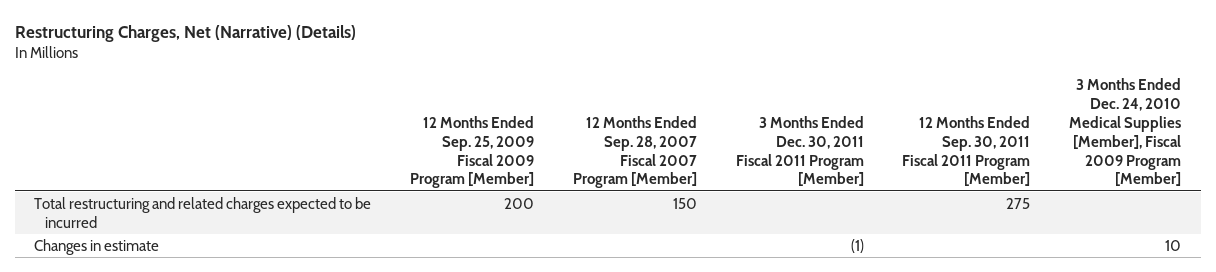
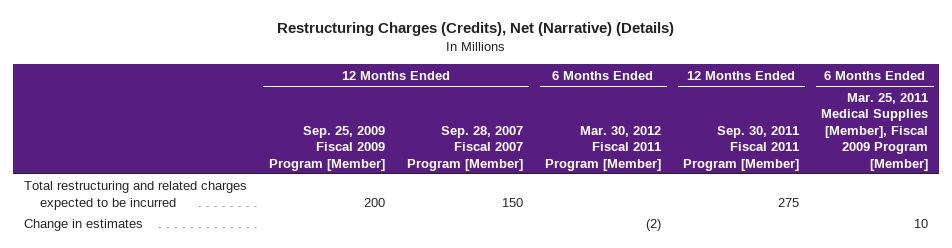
- Restructuring Charges, Net (Narrative) (Details)
+ Restructuring Charges (Credits), Net (Narrative) (Details)
- | 12 Months Ended Sep. 25, 2009 Fiscal 2009 Program [Member] | 12 Months Ended Sep. 28, 2007 Fiscal 2007 Program [Member] | 3 Months Ended Dec. 30, 2011 Fiscal 2011 Program [Member] | 12 Months Ended Sep. 30, 2011 Fiscal 2011 Program [Member] | 3 Months Ended Dec. 24, 2010 Medical Supplies [Member], Fiscal 2009 Program [Member]
+ | 12 Months Ended Sep. 25, 2009 Fiscal 2009 Program [Member] | 12 Months Ended Sep. 28, 2007 Fiscal 2007 Program [Member] | 6 Months Ended Mar. 30, 2012 Fiscal 2011 Program [Member] | 12 Months Ended Sep. 30, 2011 Fiscal 2011 Program [Member] | 6 Months Ended Mar. 25, 2011 Medical Supplies [Member], Fiscal 2009 Program [Member]
- Changes in estimate | | | (1) | | 10
+ Change in estimates | | | (2) | | 10

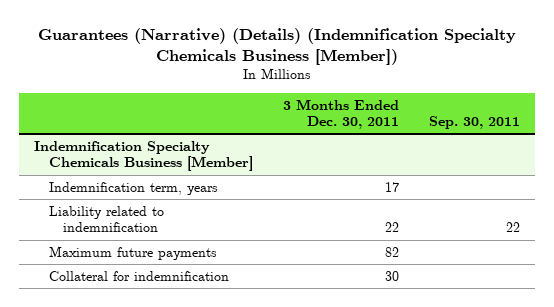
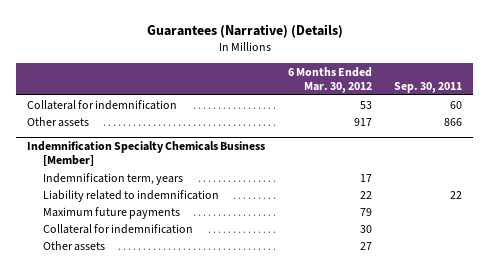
- Guarantees (Narrative) (Details) (Indemnification Specialty Chemicals Business [Member])
+ Guarantees (Narrative) (Details)
- | 3 Months Ended Dec. 30, 2011 | Sep. 30, 2011
+ | 6 Months Ended Mar. 30, 2012 | Sep. 30, 2011
+ Collateral for indemnification | 53 | 60
+ Other assets | 917 | 866
@ Indemnification Specialty Chemicals Business [Member]
+ Other assets | 27 |

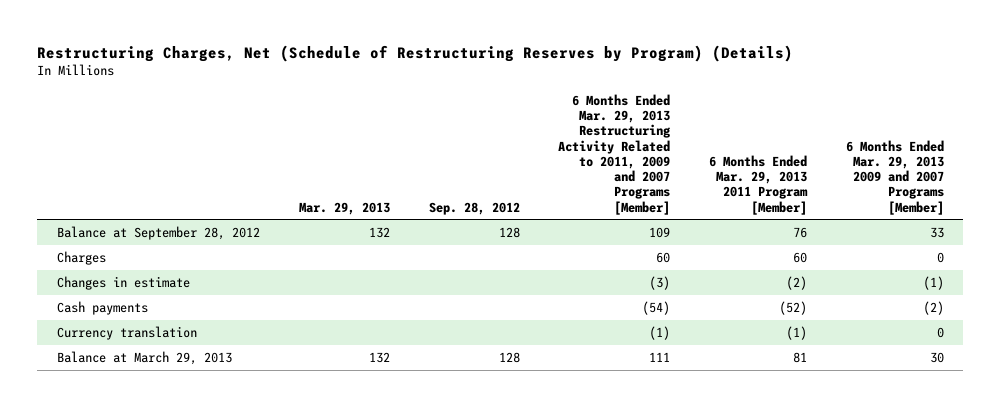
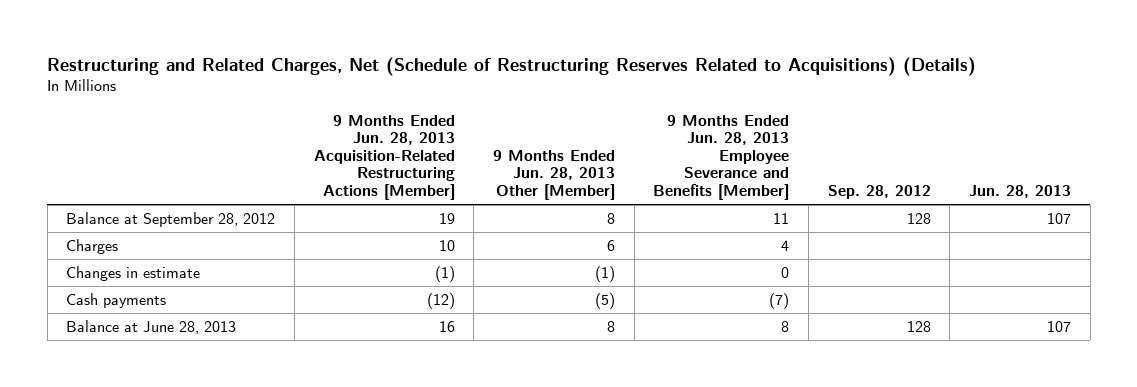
- Restructuring Charges, Net (Schedule of Restructuring Reserves by Program) (Details)
+ Restructuring and Related Charges, Net (Schedule of Restructuring Reserves Related to Acquisitions) (Details)
- | Mar. 29, 2013 | Sep. 28, 2012 | 6 Months Ended Mar. 29, 2013 Restructuring Activity Related to 2011, 2009 and 2007 Programs [Member] | 6 Months Ended Mar. 29, 2013 2011 Program [Member] | 6 Months Ended Mar. 29, 2013 2009 and 2007 Programs [Member]
+ | 9 Months Ended Jun. 28, 2013 Acquisition-Related Restructuring Actions [Member] | 9 Months Ended Jun. 28, 2013 Other [Member] | 9 Months Ended Jun. 28, 2013 Employee Severance and Benefits [Member] | Sep. 28, 2012 | Jun. 28, 2013
- Currency translation | | | (1) | (1) | 0
- Balance at March 29, 2013 | 132 | 128 | 111 | 81 | 30
+ Balance at June 28, 2013 | 16 | 8 | 8 | 128 | 107

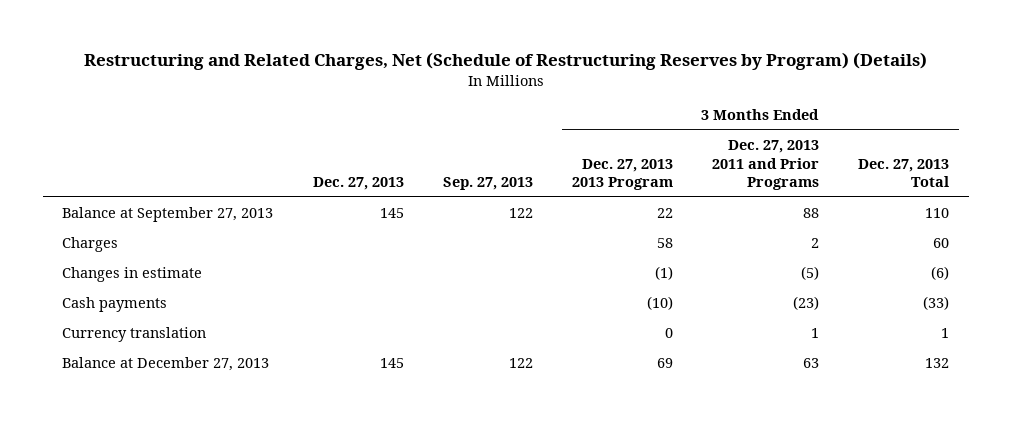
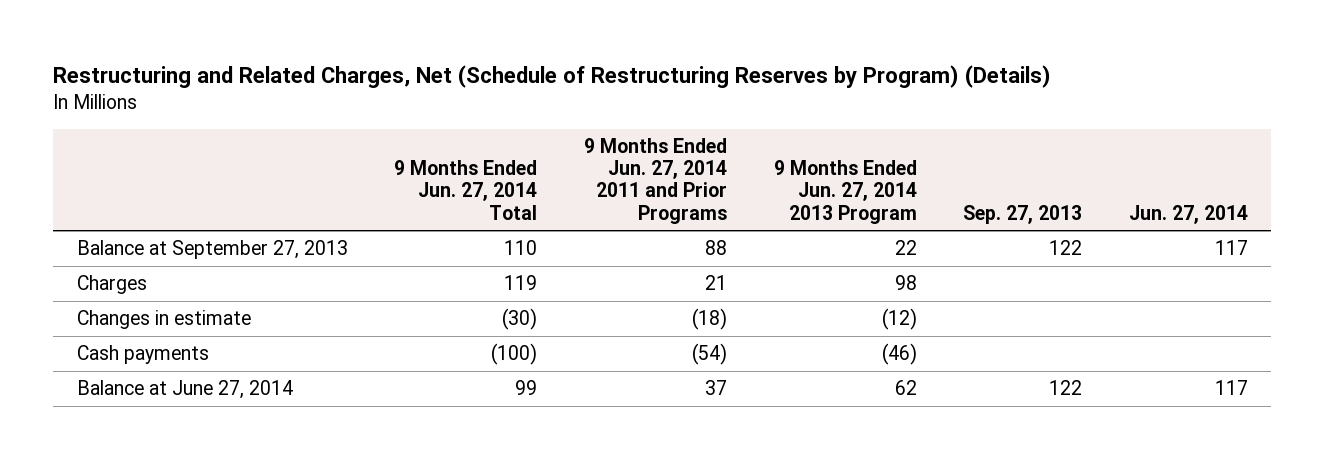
- | Dec. 27, 2013 | Sep. 27, 2013 | 3 Months Ended Dec. 27, 2013 2013 Program | 3 Months Ended Dec. 27, 2013 2011 and Prior Programs | 3 Months Ended Dec. 27, 2013 Total
+ | 9 Months Ended Jun. 27, 2014 Total | 9 Months Ended Jun. 27, 2014 2011 and Prior Programs | 9 Months Ended Jun. 27, 2014 2013 Program | Sep. 27, 2013 | Jun. 27, 2014
- Currency translation | | | 0 | 1 | 1
- Balance at December 27, 2013 | 145 | 122 | 69 | 63 | 132
+ Balance at June 27, 2014 | 99 | 37 | 62 | 122 | 117

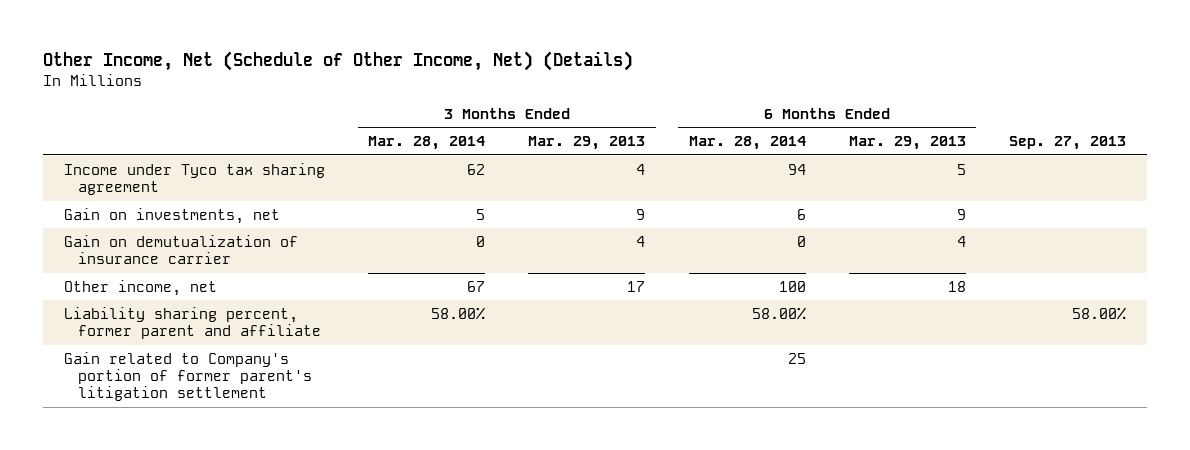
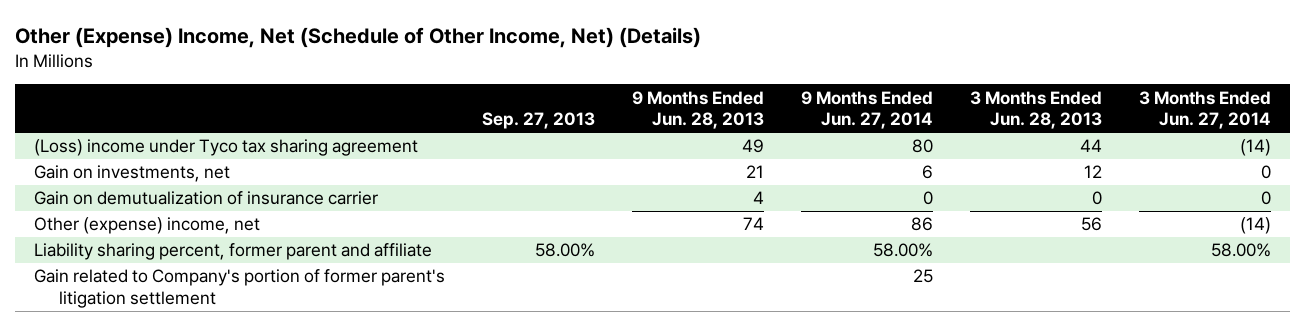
- Other Income, Net (Schedule of Other Income, Net) (Details)
+ Other (Expense) Income, Net (Schedule of Other Income, Net) (Details)
- | 3 Months Ended Mar. 28, 2014 | 3 Months Ended Mar. 29, 2013 | 6 Months Ended Mar. 28, 2014 | 6 Months Ended Mar. 29, 2013 | Sep. 27, 2013
+ | Sep. 27, 2013 | 9 Months Ended Jun. 28, 2013 | 9 Months Ended Jun. 27, 2014 | 3 Months Ended Jun. 28, 2013 | 3 Months Ended Jun. 27, 2014
- Income under Tyco tax sharing agreement | 62 | 4 | 94 | 5 |
+ (Loss) income under Tyco tax sharing agreement | | 49 | 80 | 44 | (14)
- Other income, net | 67 | 17 | 100 | 18 |
+ Other (expense) income, net | | 74 | 86 | 56 | (14)

